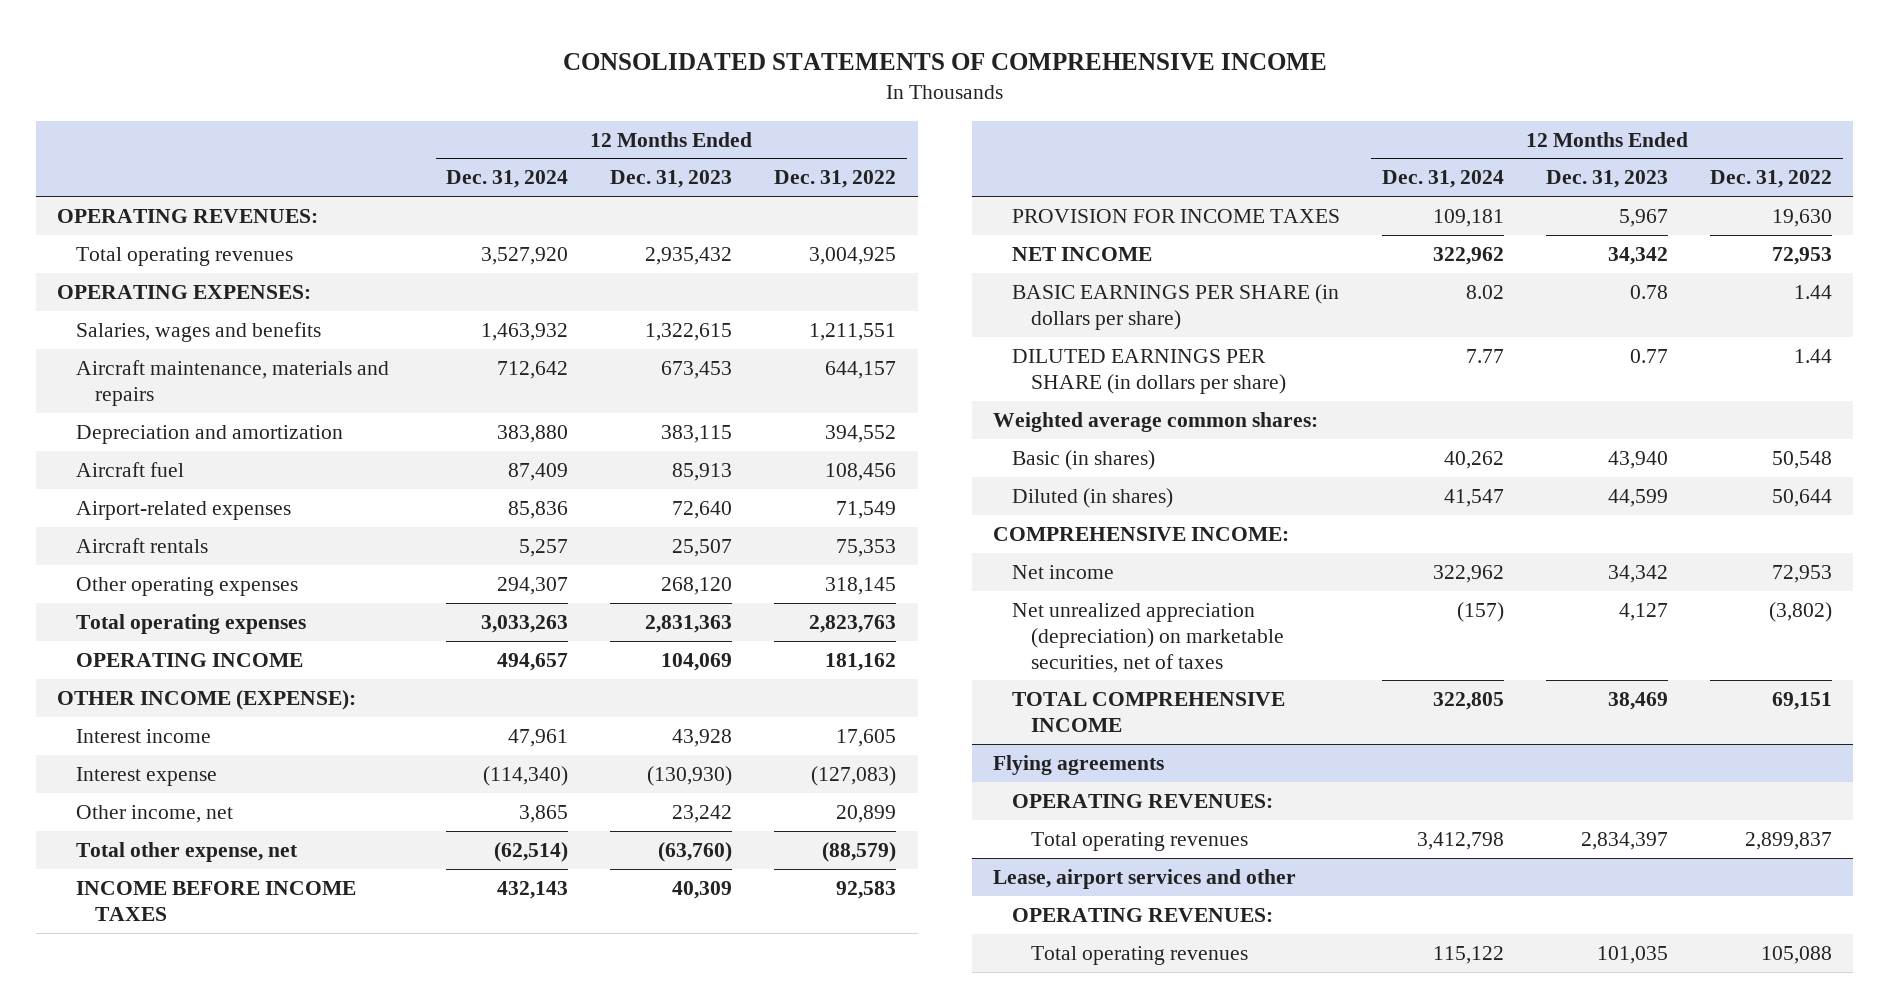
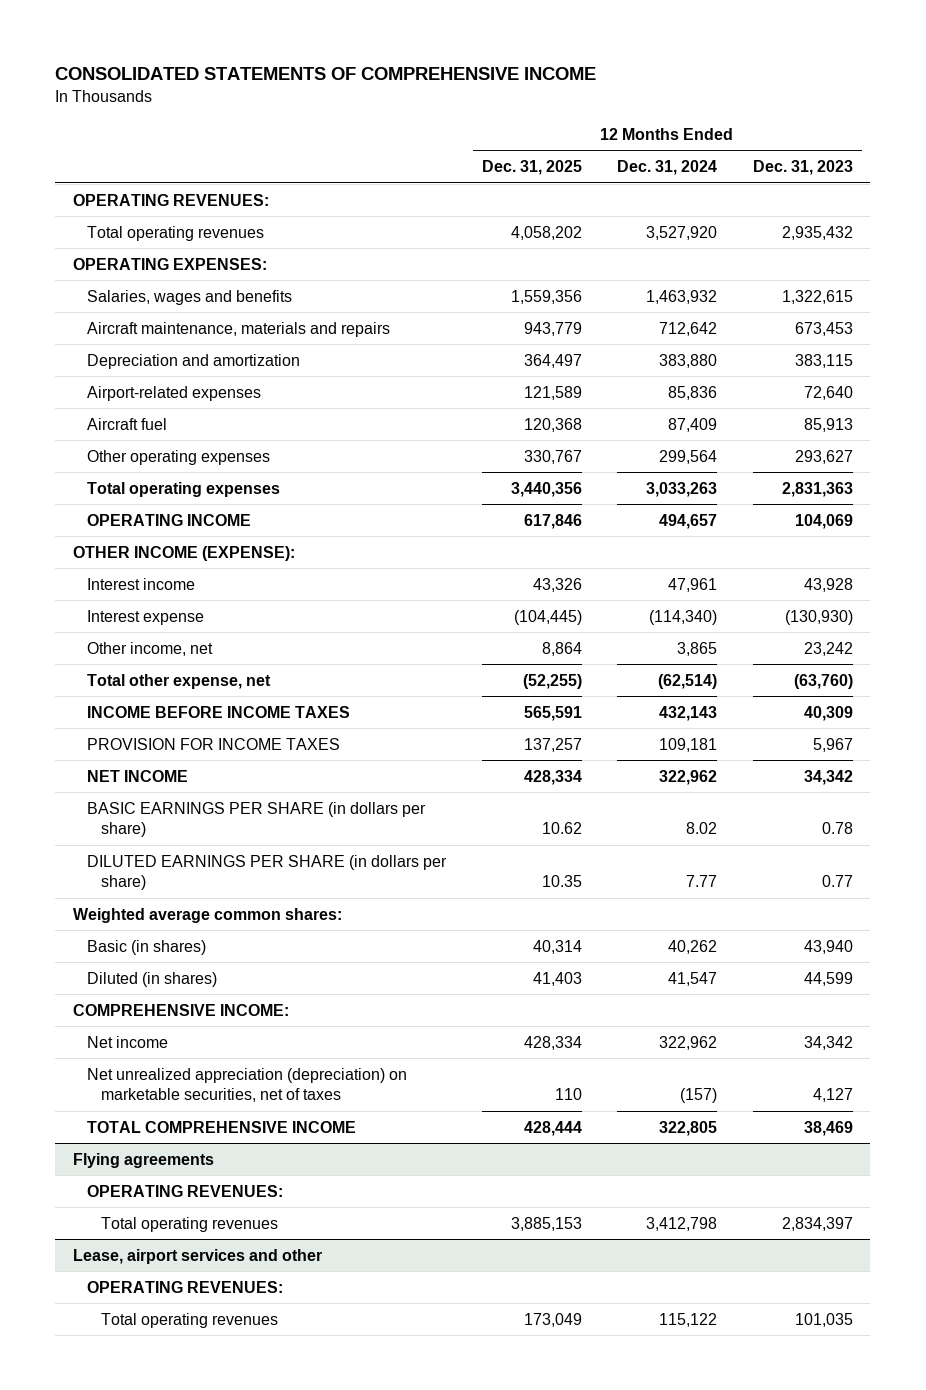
- | 12 Months Ended Dec. 31, 2024 | 12 Months Ended Dec. 31, 2023 | 12 Months Ended Dec. 31, 2022
+ | 12 Months Ended Dec. 31, 2025 | 12 Months Ended Dec. 31, 2024 | 12 Months Ended Dec. 31, 2023
- Aircraft rentals | 5,257 | 25,507 | 75,353
- Other operating expenses | 294,307 | 268,120 | 318,145
moved down: Aircraft fuel | 120,368 | 87,409 | 85,913
+ Other operating expenses | 330,767 | 299,564 | 293,627

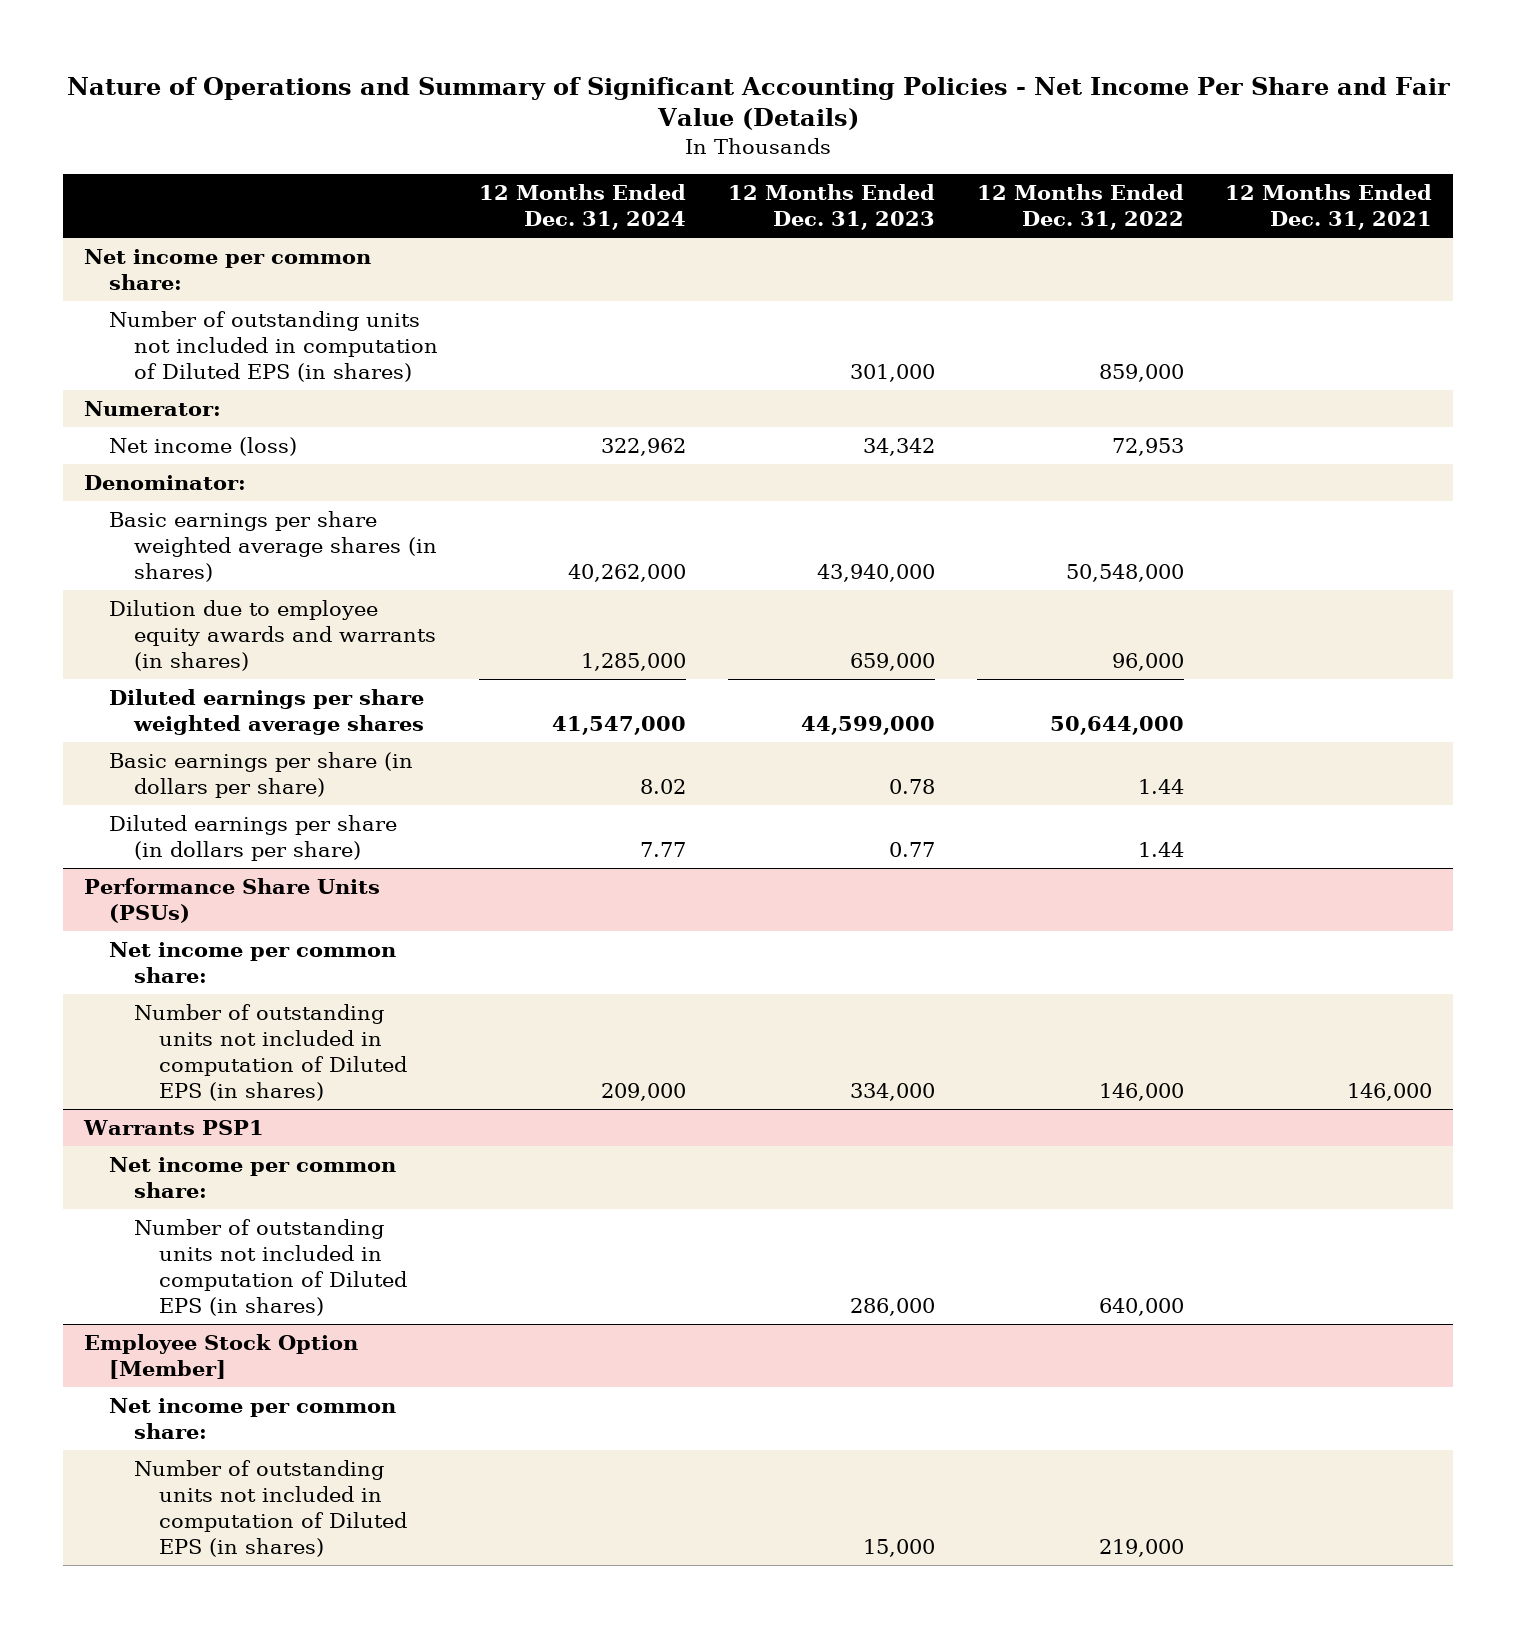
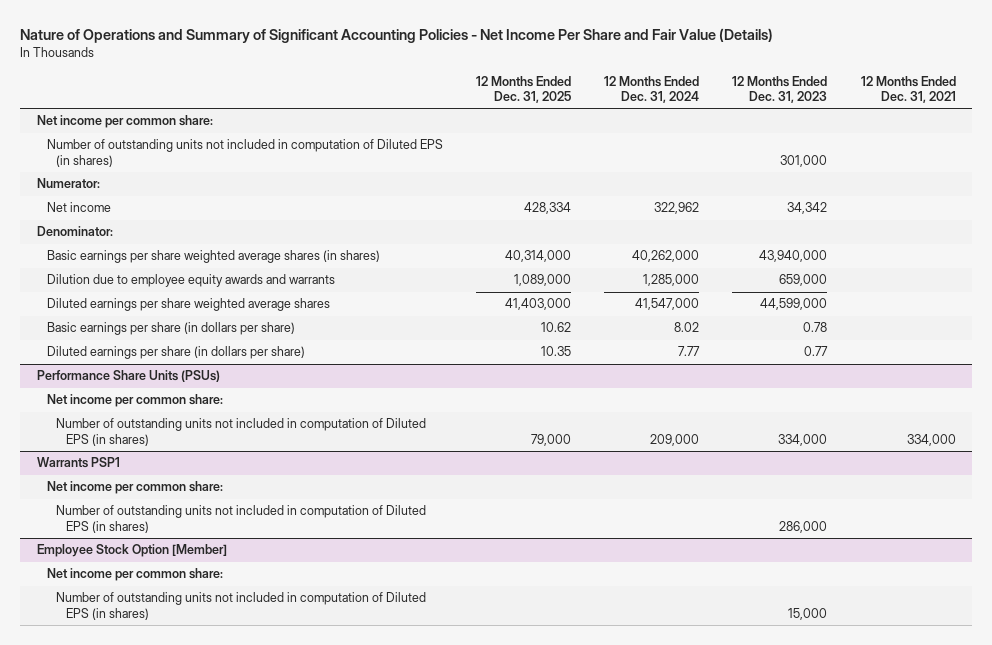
- | 12 Months Ended Dec. 31, 2024 | 12 Months Ended Dec. 31, 2023 | 12 Months Ended Dec. 31, 2022 | 12 Months Ended Dec. 31, 2021
+ | 12 Months Ended Dec. 31, 2025 | 12 Months Ended Dec. 31, 2024 | 12 Months Ended Dec. 31, 2023 | 12 Months Ended Dec. 31, 2021
- Net income (loss) | 322,962 | 34,342 | 72,953 |
+ Net income | 428,334 | 322,962 | 34,342 |
- Dilution due to employee equity awards and warrants (in shares) | 1,285,000 | 659,000 | 96,000 |
+ Dilution due to employee equity awards and warrants | 1,089,000 | 1,285,000 | 659,000 |
@ Performance Share Units (PSUs)
- Number of outstanding units not included in computation of Diluted EPS (in shares) | 209,000 | 334,000 | 146,000 | 146,000
+ Number of outstanding units not included in computation of Diluted EPS (in shares) | 79,000 | 209,000 | 334,000 | 334,000

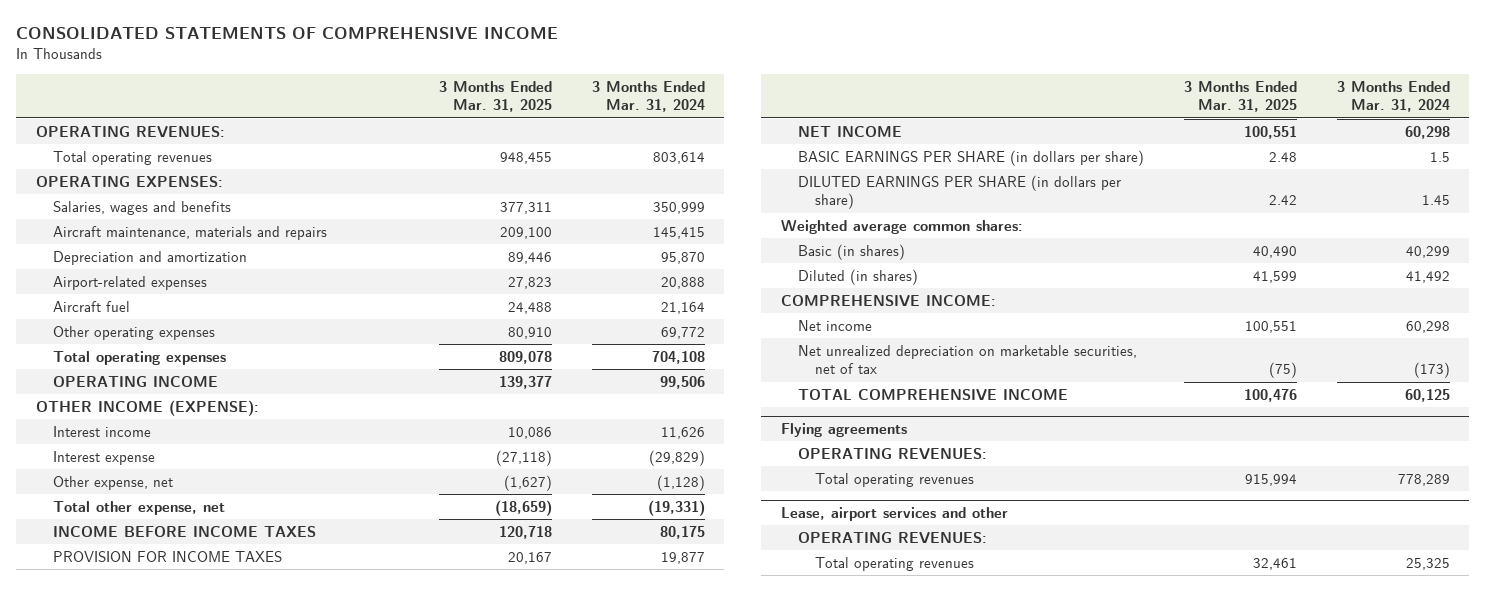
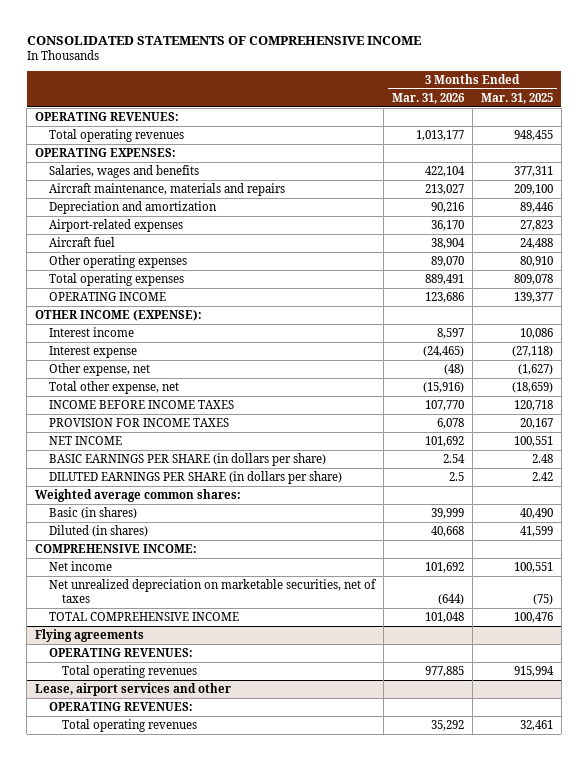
- | 3 Months Ended Mar. 31, 2025 | 3 Months Ended Mar. 31, 2024
+ | 3 Months Ended Mar. 31, 2026 | 3 Months Ended Mar. 31, 2025
- Net unrealized depreciation on marketable securities, net of tax | (75) | (173)
+ Net unrealized depreciation on marketable securities, net of taxes | (644) | (75)

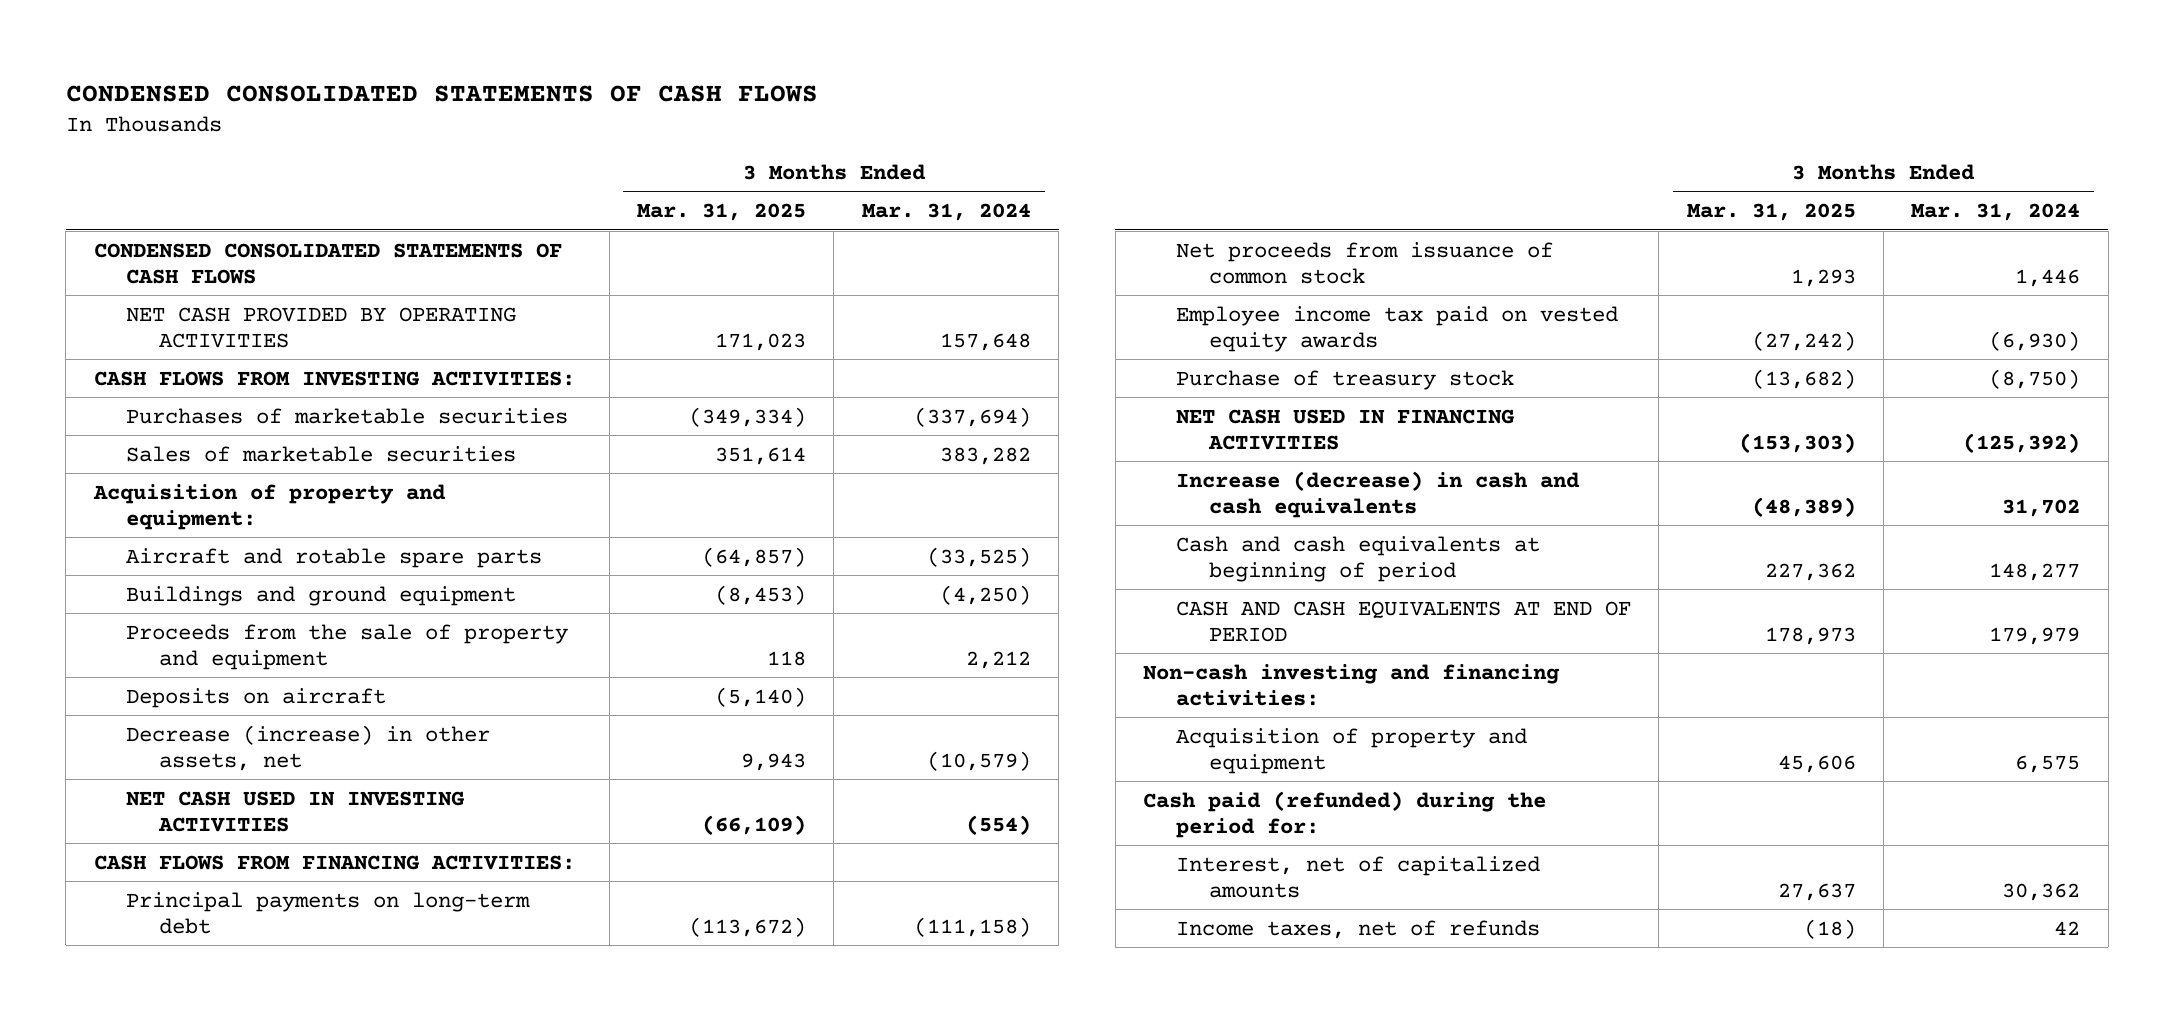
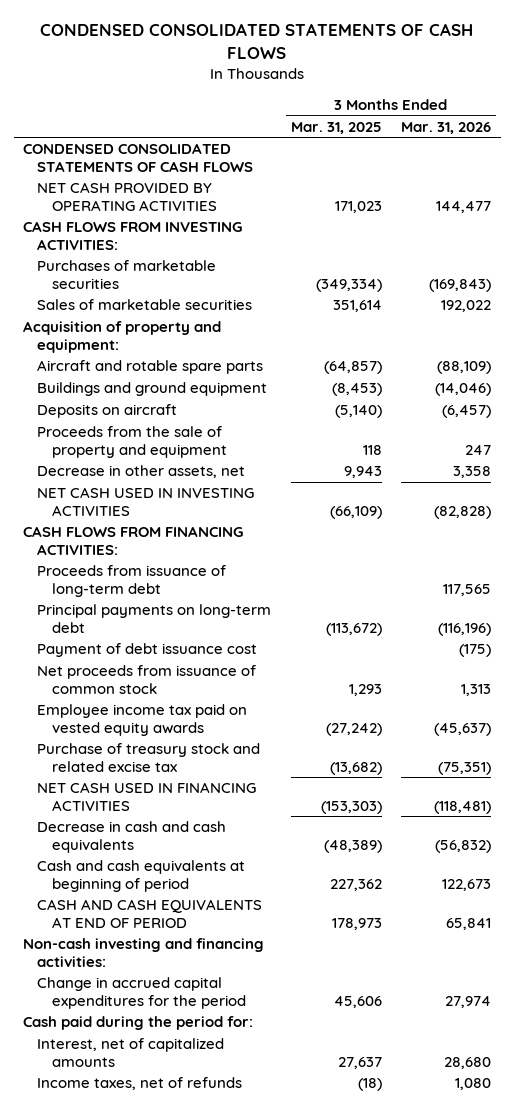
- | 3 Months Ended Mar. 31, 2025 | 3 Months Ended Mar. 31, 2024
+ | 3 Months Ended Mar. 31, 2025 | 3 Months Ended Mar. 31, 2026
- Decrease (increase) in other assets, net | 9,943 | (10,579)
moved down: Proceeds from the sale of property and equipment | 118 | 247
+ Decrease in other assets, net | 9,943 | 3,358
+ Proceeds from issuance of long-term debt | | 117,565
+ Payment of debt issuance cost | | (175)
- Purchase of treasury stock | (13,682) | (8,750)
+ Purchase of treasury stock and related excise tax | (13,682) | (75,351)
- Increase (decrease) in cash and cash equivalents | (48,389) | 31,702
+ Decrease in cash and cash equivalents | (48,389) | (56,832)
- Acquisition of property and equipment | 45,606 | 6,575
- Cash paid (refunded) during the period for:
+ Change in accrued capital expenditures for the period | 45,606 | 27,974
+ Cash paid during the period for:

